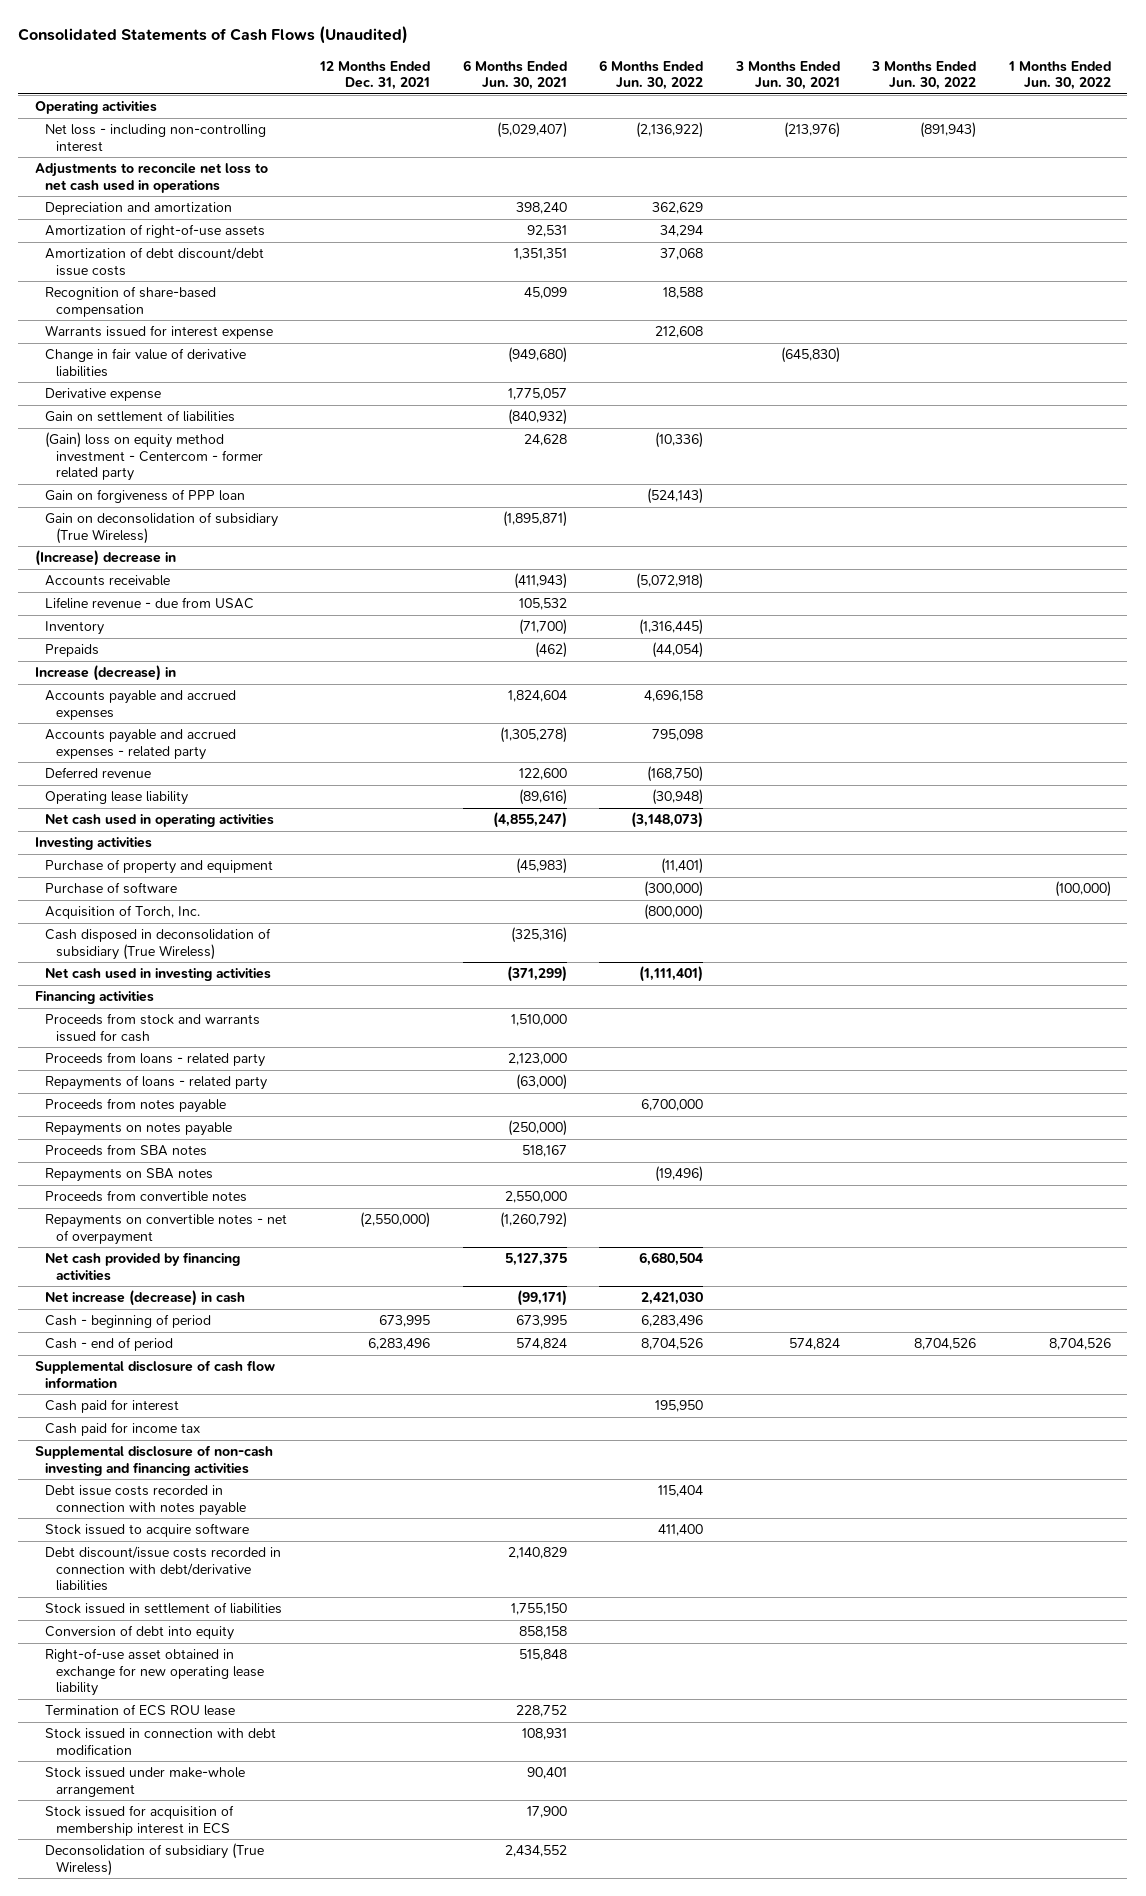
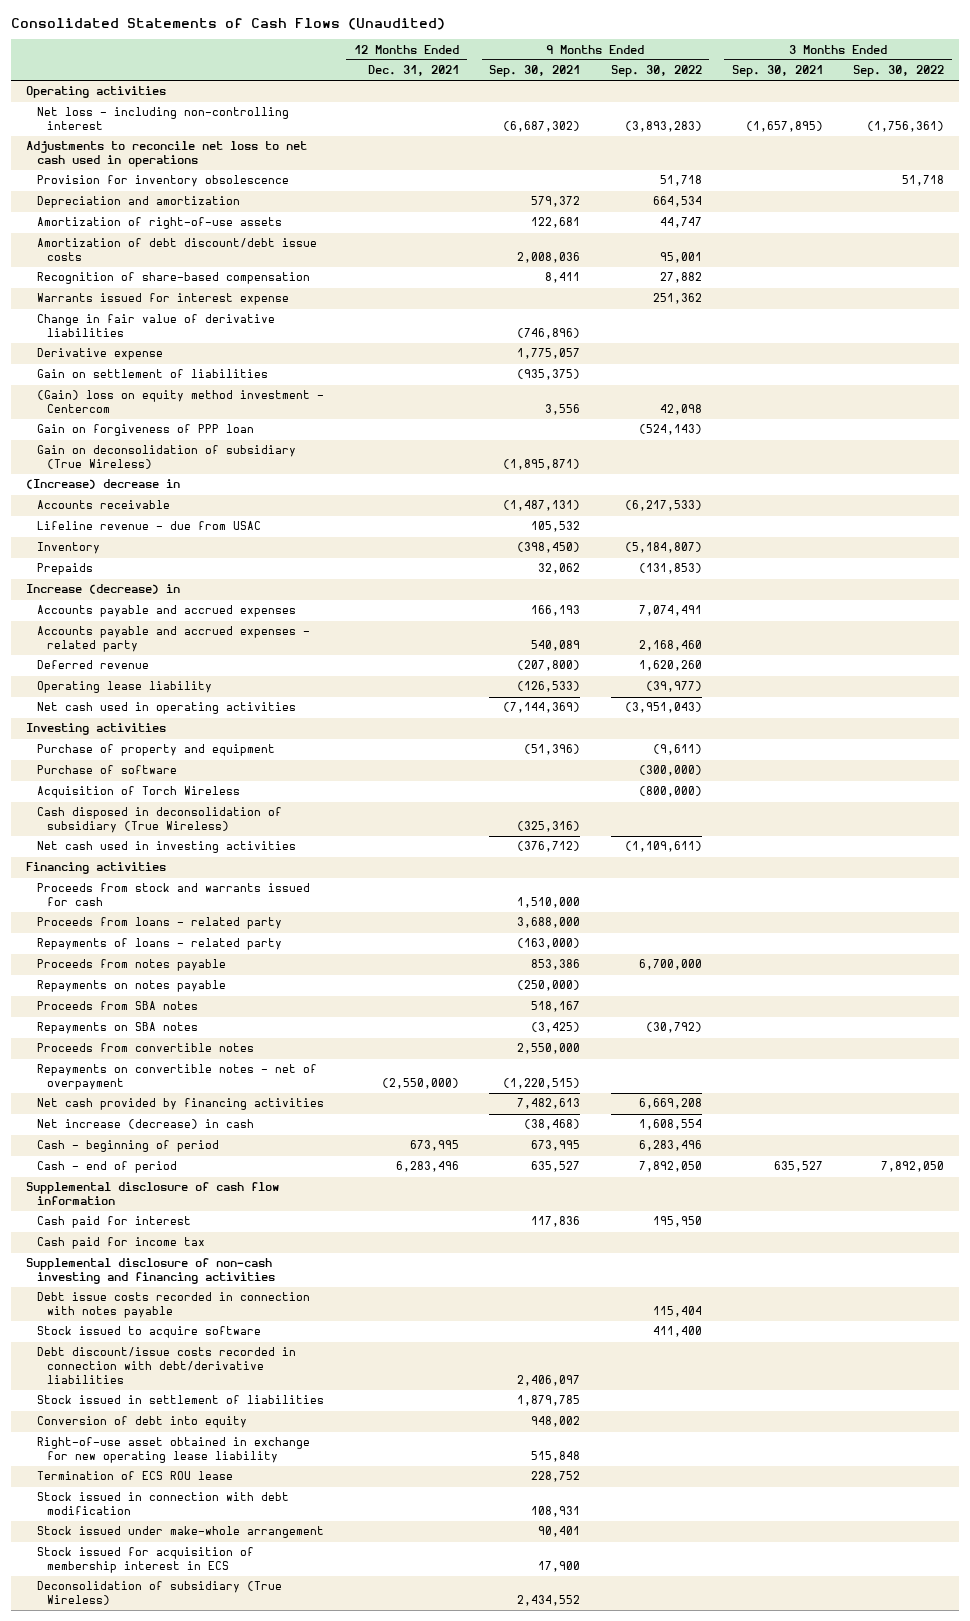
- | 12 Months Ended Dec. 31, 2021 | 6 Months Ended Jun. 30, 2021 | 6 Months Ended Jun. 30, 2022 | 3 Months Ended Jun. 30, 2021 | 3 Months Ended Jun. 30, 2022 | 1 Months Ended Jun. 30, 2022
+ | 12 Months Ended Dec. 31, 2021 | 9 Months Ended Sep. 30, 2021 | 9 Months Ended Sep. 30, 2022 | 3 Months Ended Sep. 30, 2021 | 3 Months Ended Sep. 30, 2022
+ Provision for inventory obsolescence | | | 51,718 | | 51,718
- (Gain) loss on equity method investment - Centercom - former related party | | 24,628 | (10,336) | | |
+ (Gain) loss on equity method investment - Centercom | | 3,556 | 42,098 | |
- Acquisition of Torch, Inc. | | | (800,000) | | |
+ Acquisition of Torch Wireless | | | (800,000) | |

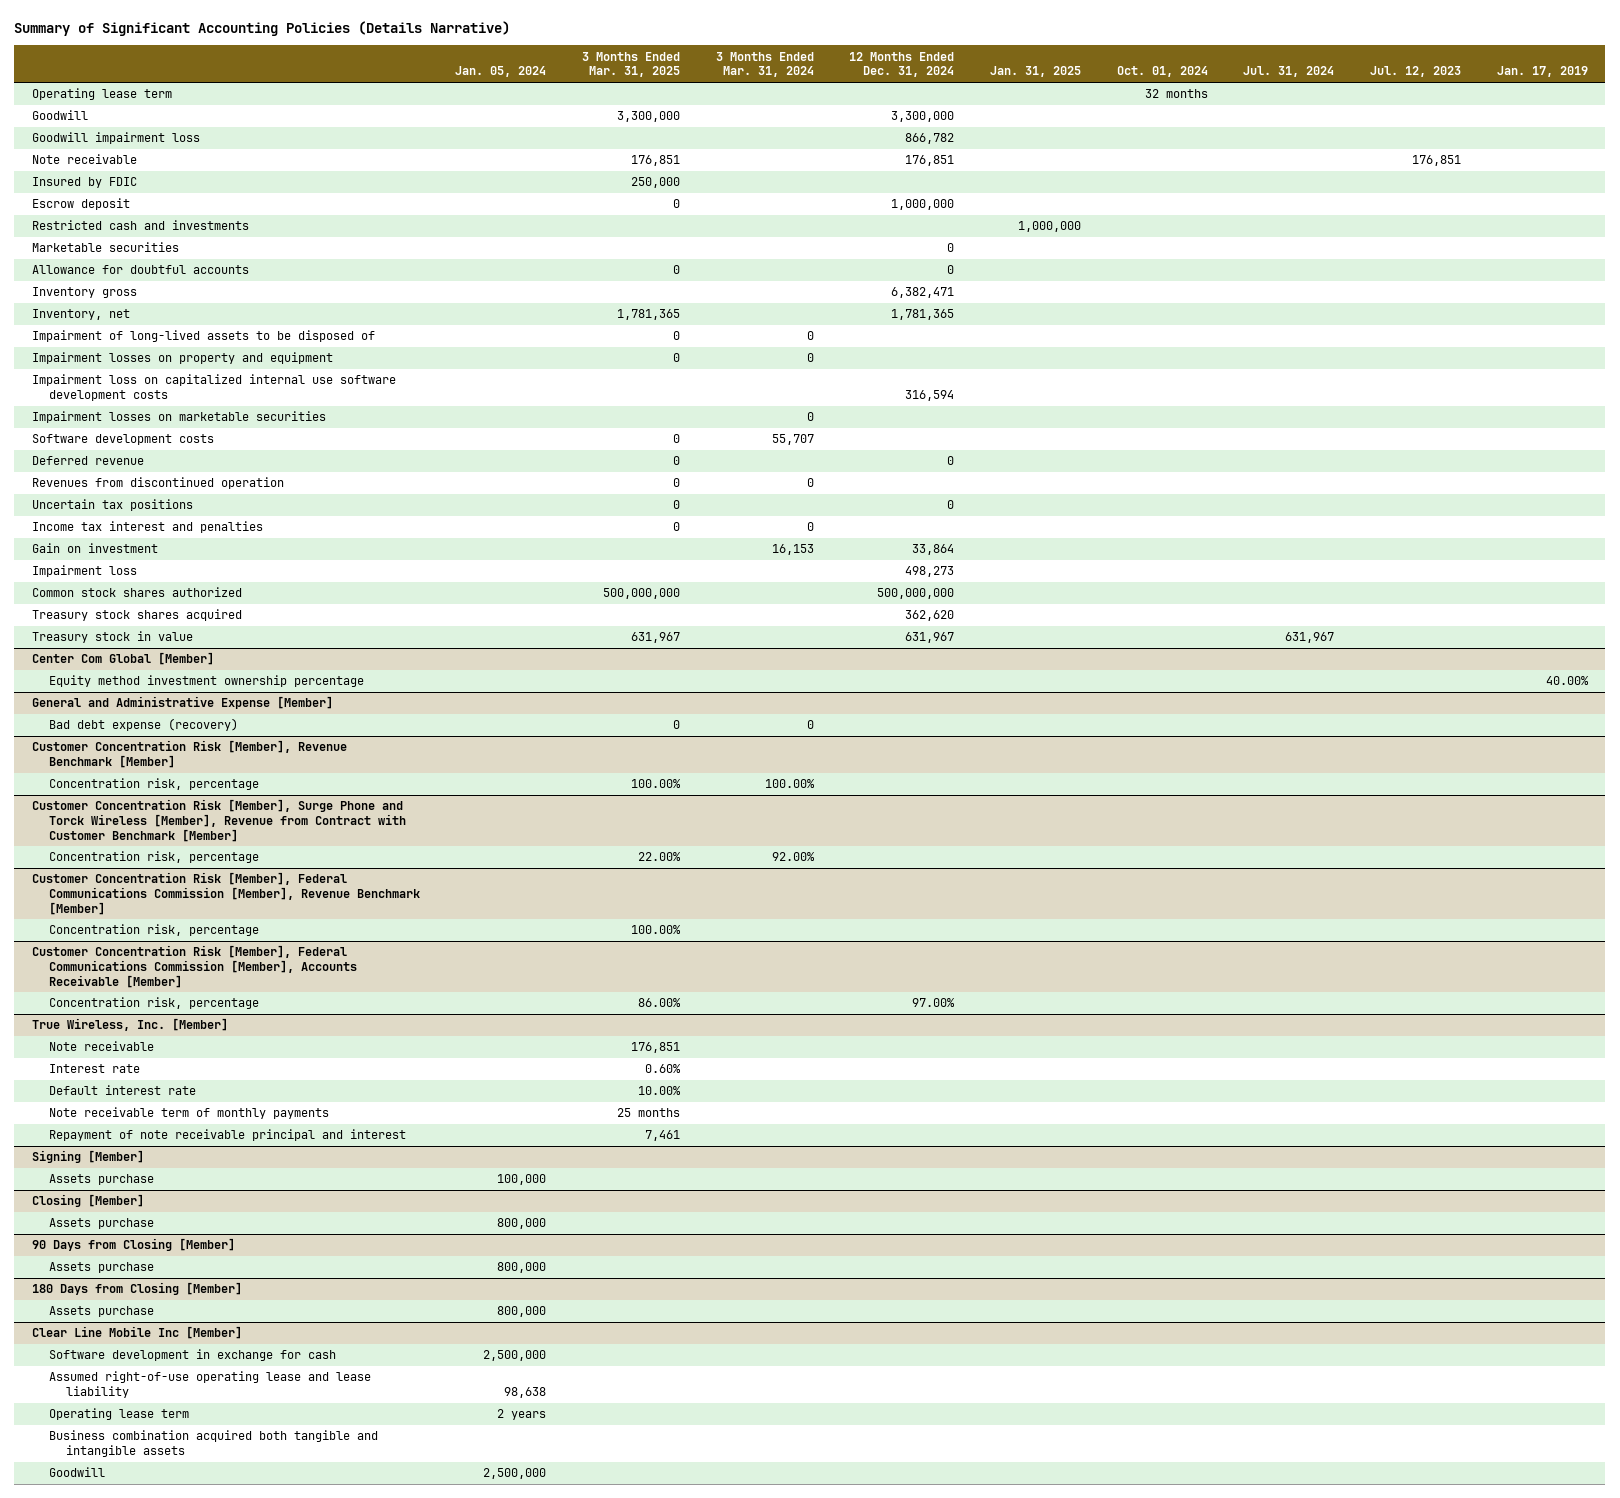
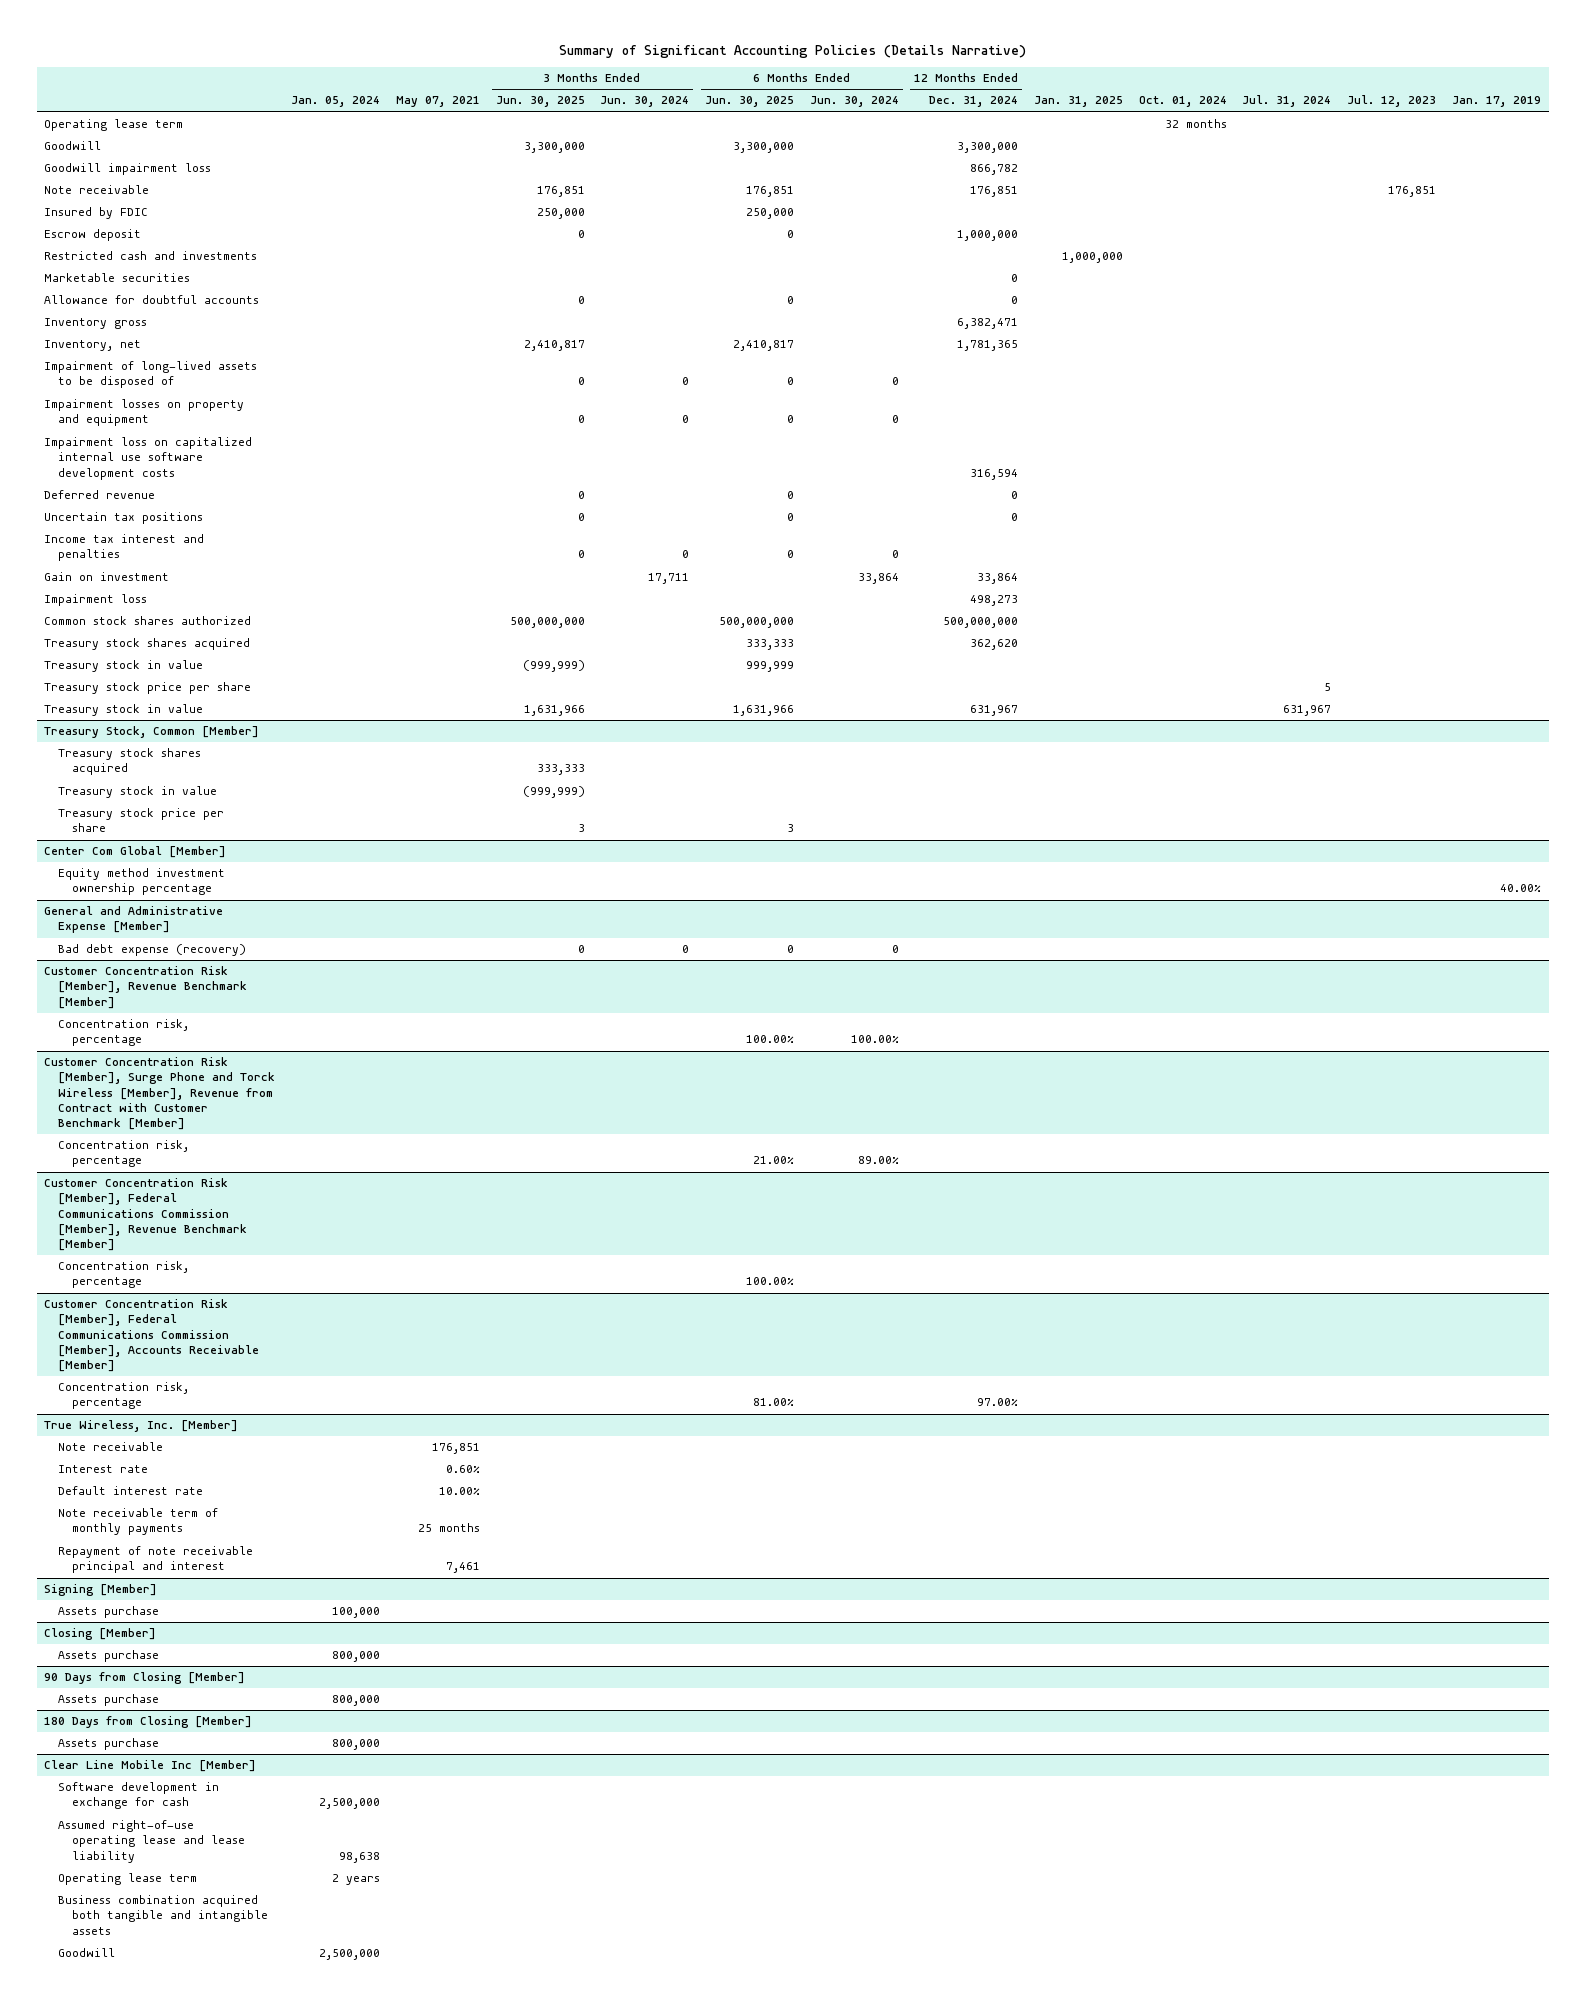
- | Jan. 05, 2024 | 3 Months Ended Mar. 31, 2025 | 3 Months Ended Mar. 31, 2024 | 12 Months Ended Dec. 31, 2024 | Jan. 31, 2025 | Oct. 01, 2024 | Jul. 31, 2024 | Jul. 12, 2023 | Jan. 17, 2019
+ | Jan. 05, 2024 | May 07, 2021 | 3 Months Ended Jun. 30, 2025 | 3 Months Ended Jun. 30, 2024 | 6 Months Ended Jun. 30, 2025 | 6 Months Ended Jun. 30, 2024 | 12 Months Ended Dec. 31, 2024 | Jan. 31, 2025 | Oct. 01, 2024 | Jul. 31, 2024 | Jul. 12, 2023 | Jan. 17, 2019
- Impairment losses on marketable securities | | | 0 | | | | | |
- Software development costs | | 0 | 55,707 | | | | | |
- Revenues from discontinued operation | | 0 | 0 | | | | | |
+ Treasury stock in value | | | (999,999) | | 999,999 | | | | | | |
+ Treasury stock price per share | | | | | | | | | | 5 | |
+ Treasury Stock, Common [Member]
+ Treasury stock shares acquired | | | 333,333 | | | | | | | | |
+ Treasury stock in value | | | (999,999) | | | | | | | | |
+ Treasury stock price per share | | | 3 | | 3 | | | | | | |

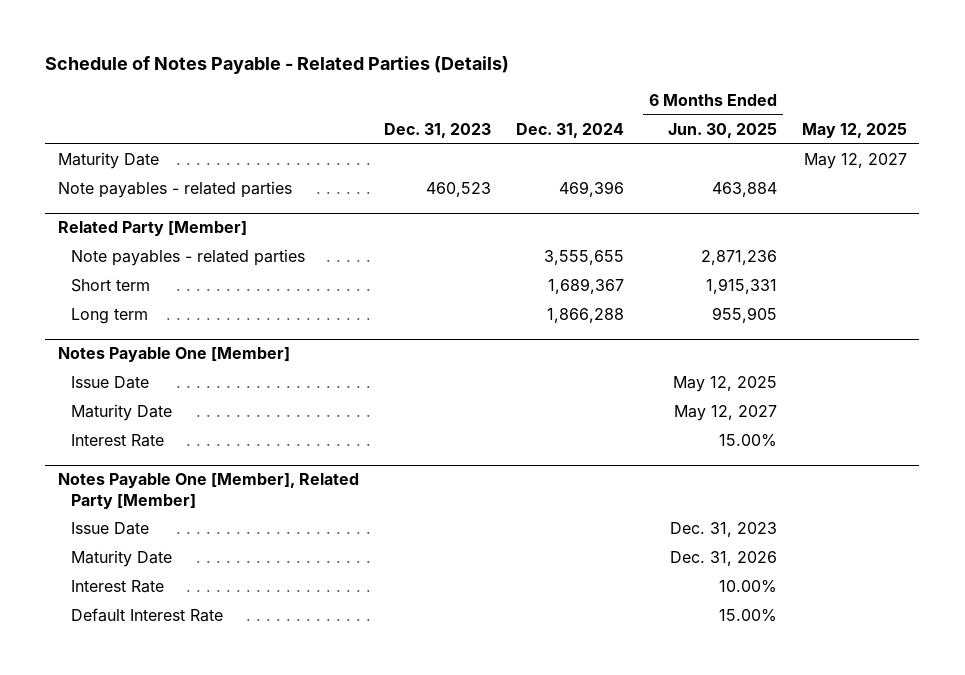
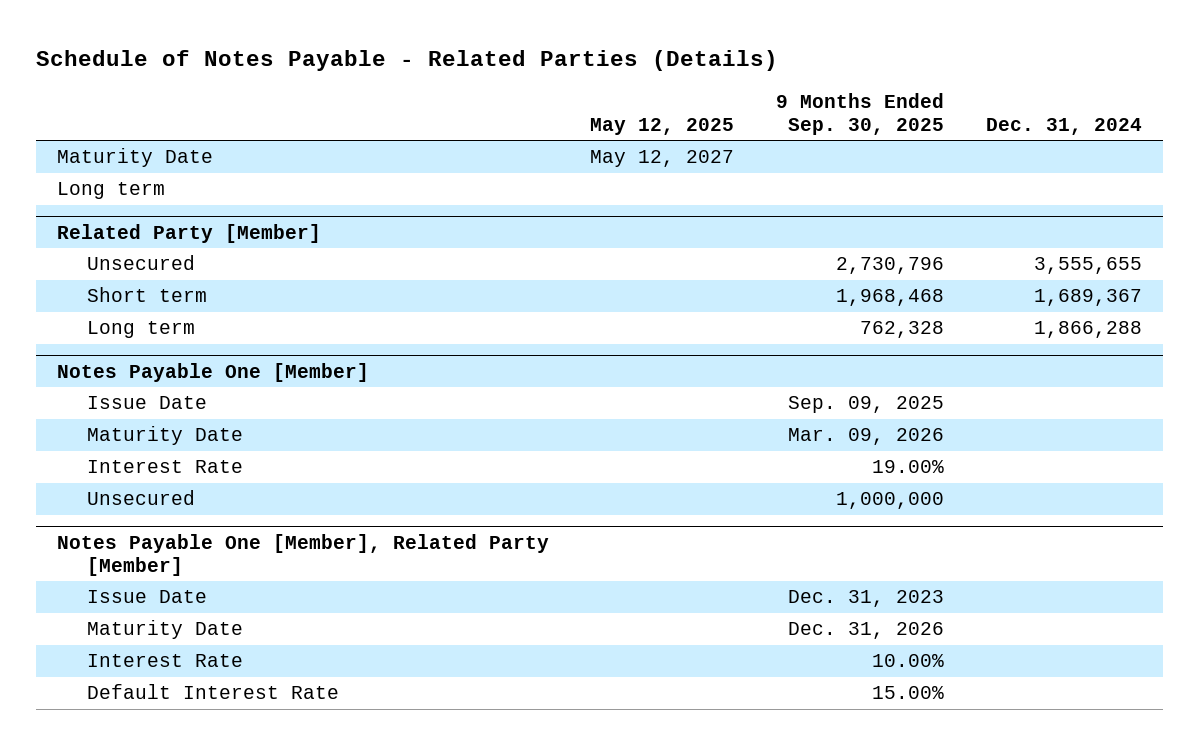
- | Dec. 31, 2023 | Dec. 31, 2024 | 6 Months Ended Jun. 30, 2025 | May 12, 2025
+ | May 12, 2025 | 9 Months Ended Sep. 30, 2025 | Dec. 31, 2024
- Note payables - related parties | 460,523 | 469,396 | 463,884 |
+ Long term
@ Related Party [Member]
- Note payables - related parties | | 3,555,655 | 2,871,236 |
+ Unsecured | | 2,730,796 | 3,555,655
@ Notes Payable One [Member]
+ Unsecured | | 1,000,000 |

